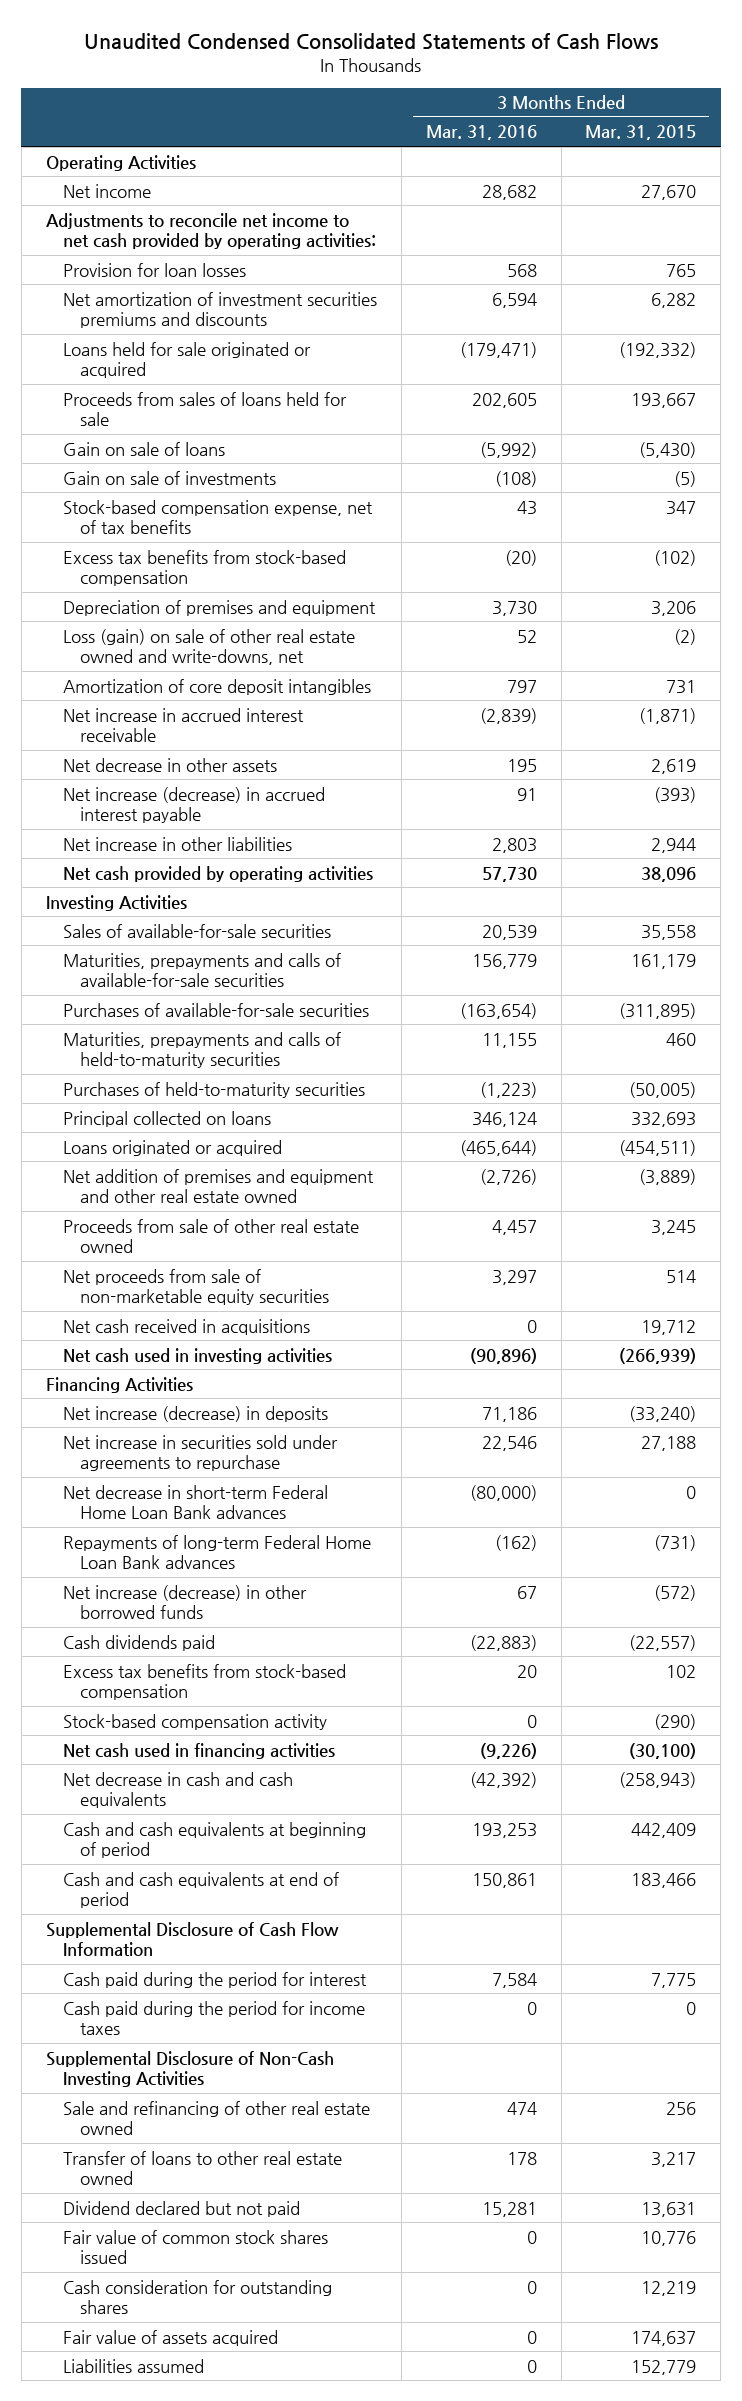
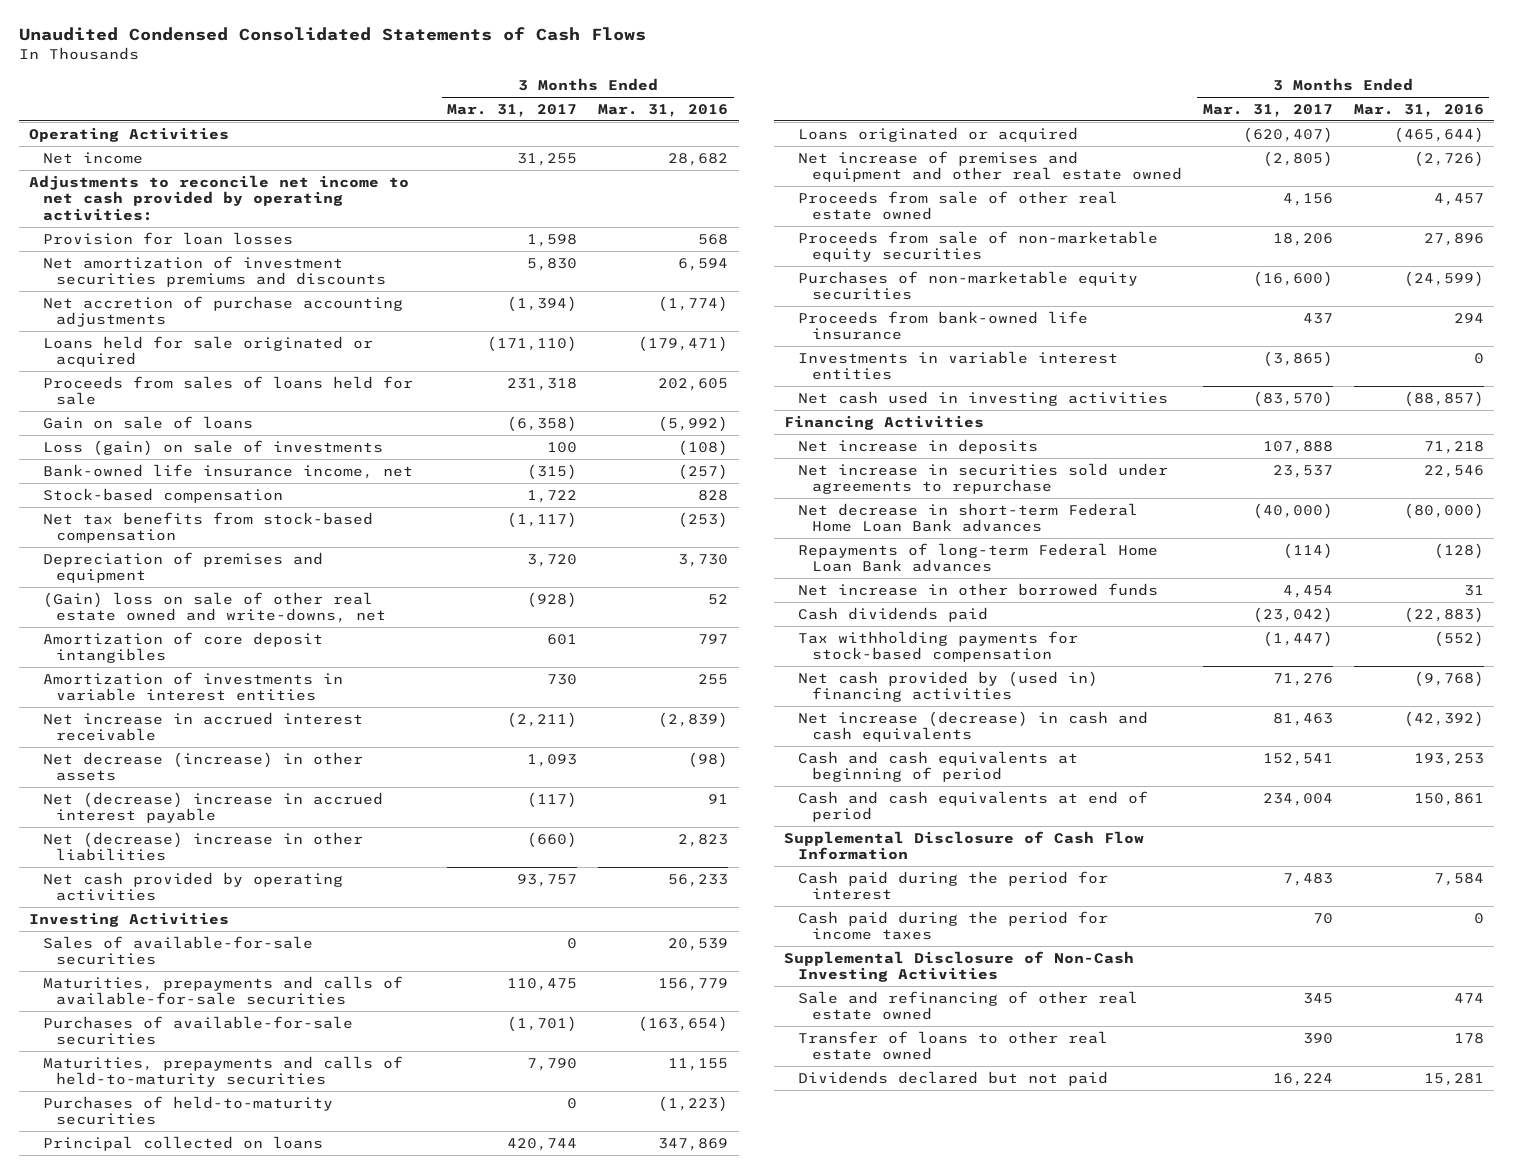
- | 3 Months Ended Mar. 31, 2016 | 3 Months Ended Mar. 31, 2015
+ | 3 Months Ended Mar. 31, 2017 | 3 Months Ended Mar. 31, 2016
+ Net accretion of purchase accounting adjustments | (1,394) | (1,774)
- Gain on sale of investments | (108) | (5)
- Stock-based compensation expense, net of tax benefits | 43 | 347
- Excess tax benefits from stock-based compensation | (20) | (102)
+ Loss (gain) on sale of investments | 100 | (108)
+ Bank-owned life insurance income, net | (315) | (257)
+ Stock-based compensation | 1,722 | 828
+ Net tax benefits from stock-based compensation | (1,117) | (253)
- Loss (gain) on sale of other real estate owned and write-downs, net | 52 | (2)
+ (Gain) loss on sale of other real estate owned and write-downs, net | (928) | 52
+ Amortization of investments in variable interest entities | 730 | 255
- Net decrease in other assets | 195 | 2,619
- Net increase (decrease) in accrued interest payable | 91 | (393)
- Net increase in other liabilities | 2,803 | 2,944
- Net cash provided by operating activities | 57,730 | 38,096
+ Net decrease (increase) in other assets | 1,093 | (98)
+ Net (decrease) increase in accrued interest payable | (117) | 91
+ Net (decrease) increase in other liabilities | (660) | 2,823
+ Net cash provided by operating activities | 93,757 | 56,233
- Principal collected on loans | 346,124 | 332,693
+ Principal collected on loans | 420,744 | 347,869
- Net addition of premises and equipment and other real estate owned | (2,726) | (3,889)
+ Net increase of premises and equipment and other real estate owned | (2,805) | (2,726)
- Net proceeds from sale of non-marketable equity securities | 3,297 | 514
- Net cash received in acquisitions | 0 | 19,712
- Net cash used in investing activities | (90,896) | (266,939)
+ Proceeds from sale of non-marketable equity securities | 18,206 | 27,896
+ Purchases of non-marketable equity securities | (16,600) | (24,599)
+ Proceeds from bank-owned life insurance | 437 | 294
+ Investments in variable interest entities | (3,865) | 0
+ Net cash used in investing activities | (83,570) | (88,857)
- Net increase (decrease) in deposits | 71,186 | (33,240)
+ Net increase in deposits | 107,888 | 71,218
- Repayments of long-term Federal Home Loan Bank advances | (162) | (731)
- Net increase (decrease) in other borrowed funds | 67 | (572)
+ Repayments of long-term Federal Home Loan Bank advances | (114) | (128)
+ Net increase in other borrowed funds | 4,454 | 31
- Excess tax benefits from stock-based compensation | 20 | 102
- Stock-based compensation activity | 0 | (290)
- Net cash used in financing activities | (9,226) | (30,100)
- Net decrease in cash and cash equivalents | (42,392) | (258,943)
+ Tax withholding payments for stock-based compensation | (1,447) | (552)
+ Net cash provided by (used in) financing activities | 71,276 | (9,768)
+ Net increase (decrease) in cash and cash equivalents | 81,463 | (42,392)
- Dividend declared but not paid | 15,281 | 13,631
- Fair value of common stock shares issued | 0 | 10,776
- Cash consideration for outstanding shares | 0 | 12,219
- Fair value of assets acquired | 0 | 174,637
- Liabilities assumed | 0 | 152,779
+ Dividends declared but not paid | 16,224 | 15,281

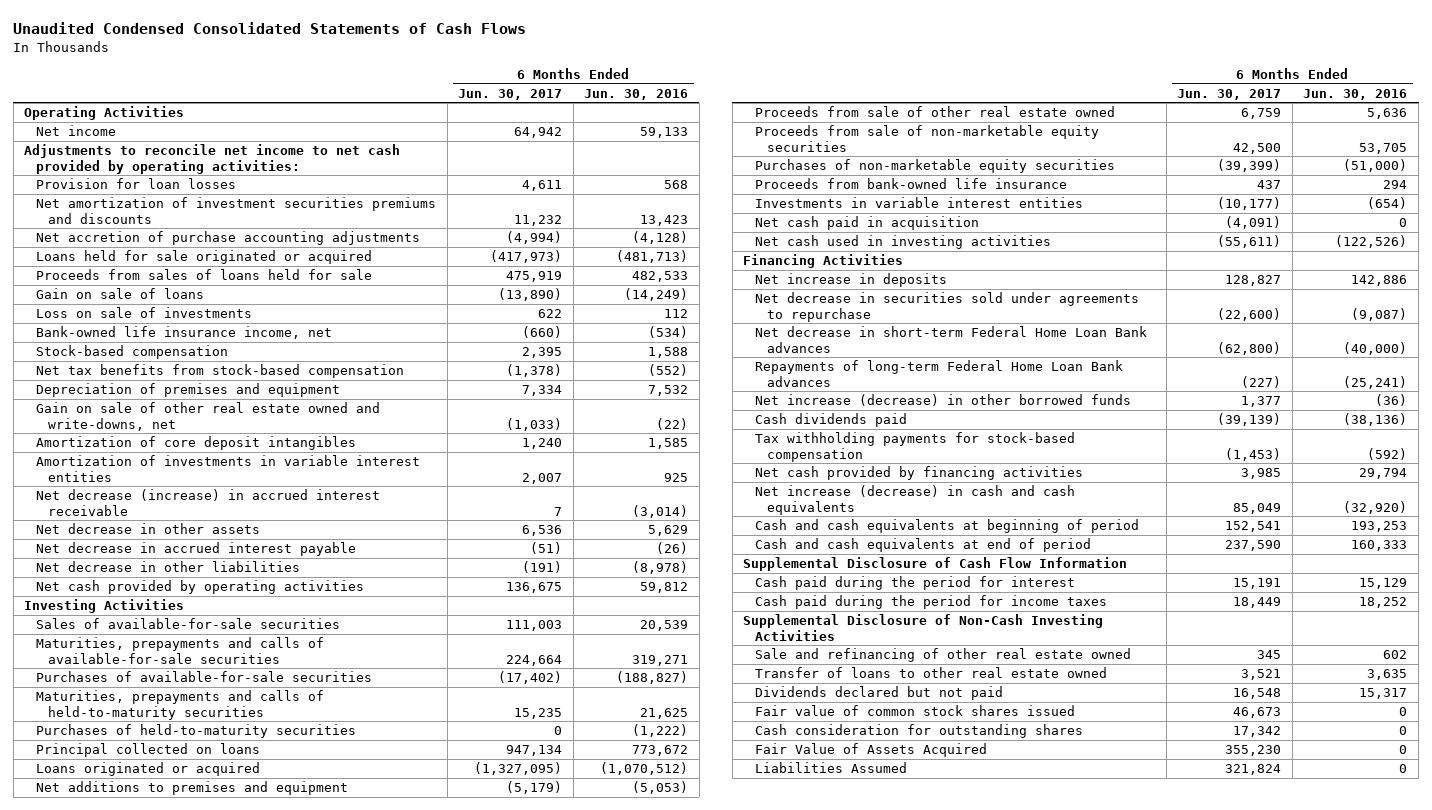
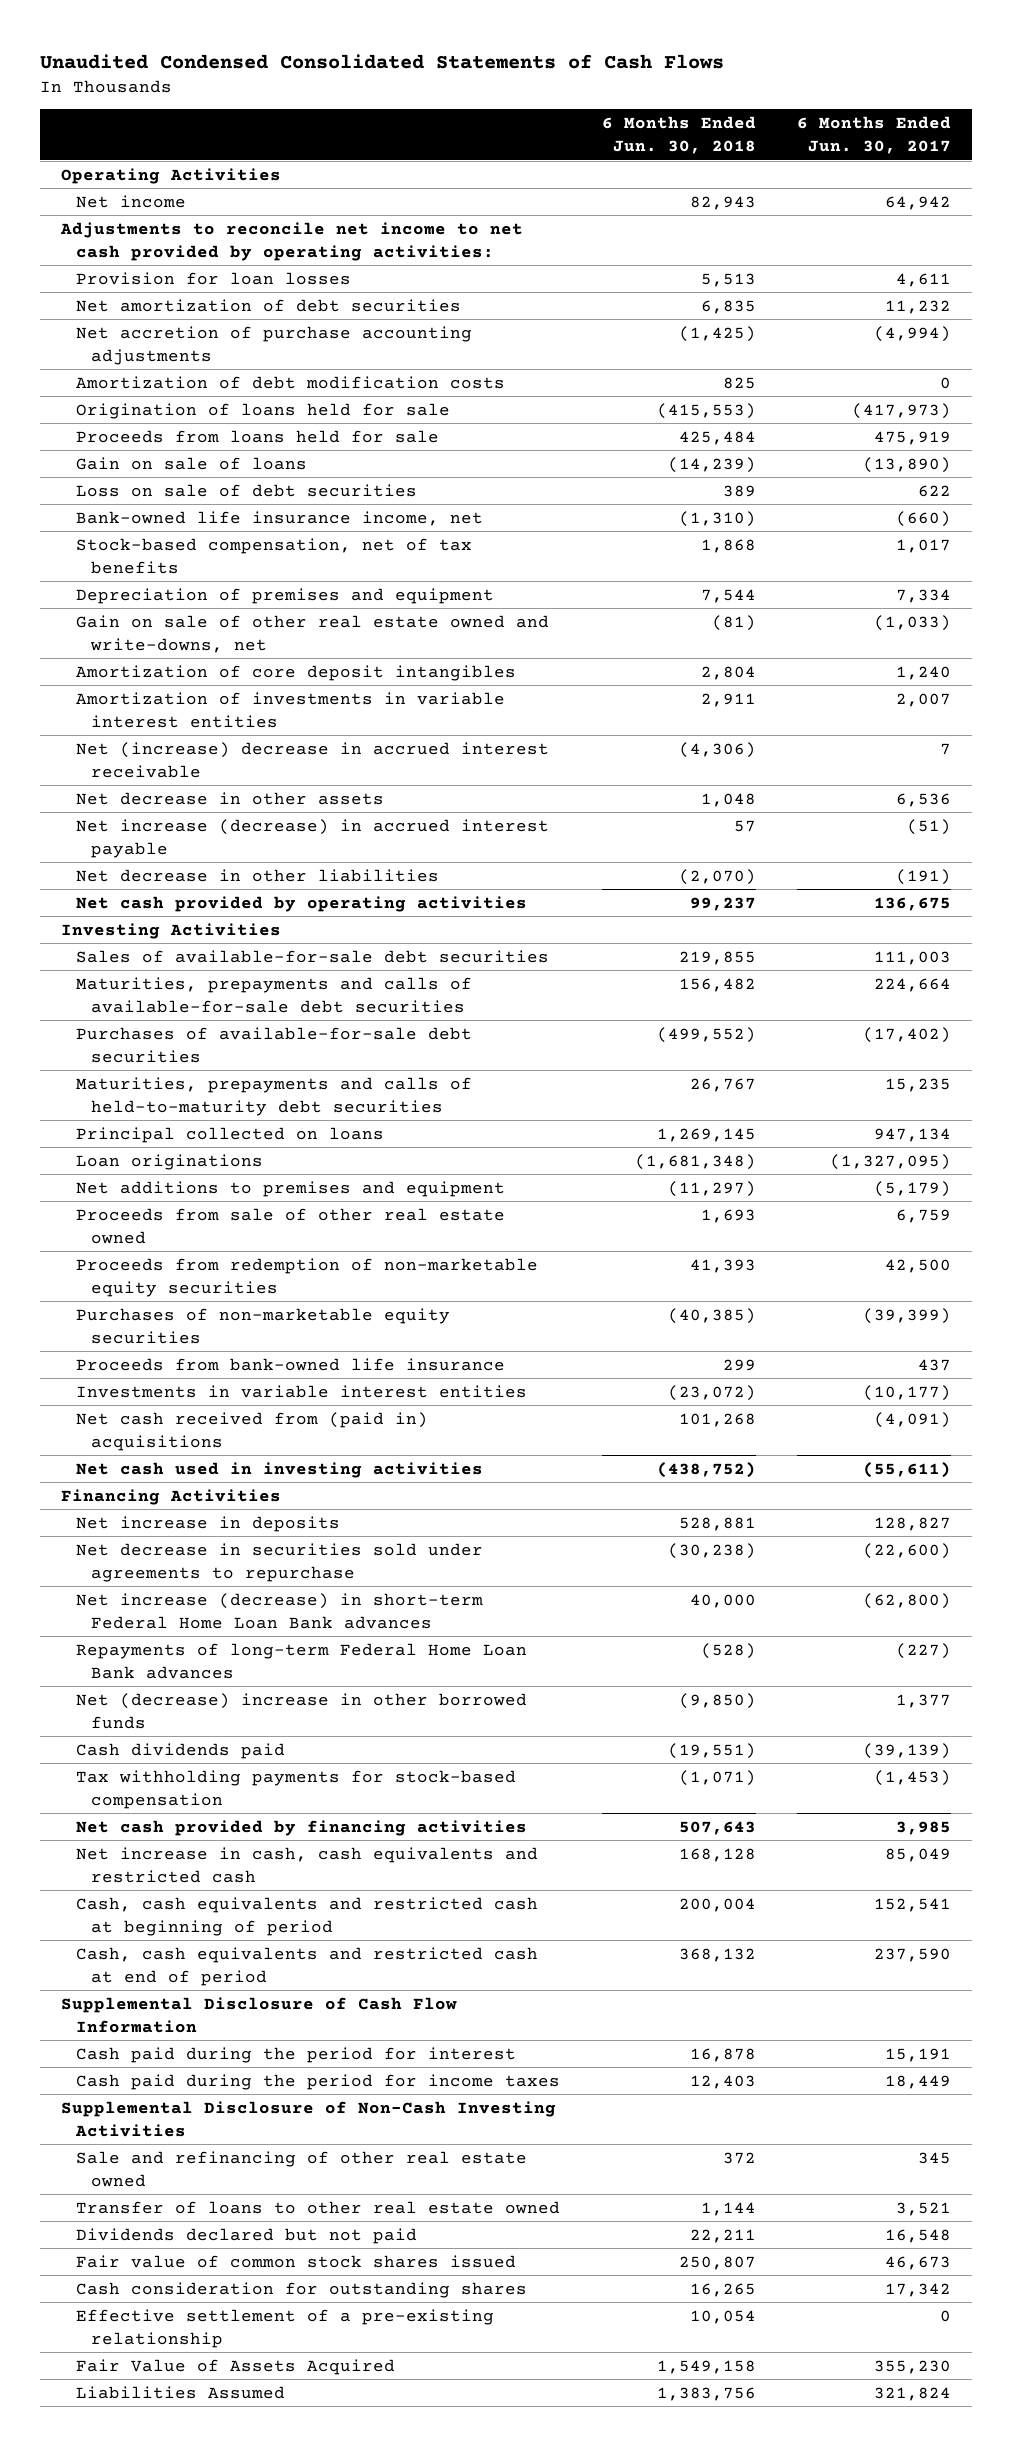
- | 6 Months Ended Jun. 30, 2017 | 6 Months Ended Jun. 30, 2016
+ | 6 Months Ended Jun. 30, 2018 | 6 Months Ended Jun. 30, 2017
- Net amortization of investment securities premiums and discounts | 11,232 | 13,423
+ Net amortization of debt securities | 6,835 | 11,232
- Loans held for sale originated or acquired | (417,973) | (481,713)
- Proceeds from sales of loans held for sale | 475,919 | 482,533
+ Amortization of debt modification costs | 825 | 0
+ Origination of loans held for sale | (415,553) | (417,973)
+ Proceeds from loans held for sale | 425,484 | 475,919
- Loss on sale of investments | 622 | 112
+ Loss on sale of debt securities | 389 | 622
- Stock-based compensation | 2,395 | 1,588
- Net tax benefits from stock-based compensation | (1,378) | (552)
+ Stock-based compensation, net of tax benefits | 1,868 | 1,017
- Net decrease (increase) in accrued interest receivable | 7 | (3,014)
+ Net (increase) decrease in accrued interest receivable | (4,306) | 7
- Net decrease in accrued interest payable | (51) | (26)
+ Net increase (decrease) in accrued interest payable | 57 | (51)
- Sales of available-for-sale securities | 111,003 | 20,539
- Maturities, prepayments and calls of available-for-sale securities | 224,664 | 319,271
- Purchases of available-for-sale securities | (17,402) | (188,827)
- Maturities, prepayments and calls of held-to-maturity securities | 15,235 | 21,625
- Purchases of held-to-maturity securities | 0 | (1,222)
+ Sales of available-for-sale debt securities | 219,855 | 111,003
+ Maturities, prepayments and calls of available-for-sale debt securities | 156,482 | 224,664
+ Purchases of available-for-sale debt securities | (499,552) | (17,402)
+ Maturities, prepayments and calls of held-to-maturity debt securities | 26,767 | 15,235
- Loans originated or acquired | (1,327,095) | (1,070,512)
+ Loan originations | (1,681,348) | (1,327,095)
- Proceeds from sale of non-marketable equity securities | 42,500 | 53,705
+ Proceeds from redemption of non-marketable equity securities | 41,393 | 42,500
- Net cash paid in acquisition | (4,091) | 0
+ Net cash received from (paid in) acquisitions | 101,268 | (4,091)
- Net decrease in short-term Federal Home Loan Bank advances | (62,800) | (40,000)
+ Net increase (decrease) in short-term Federal Home Loan Bank advances | 40,000 | (62,800)
- Net increase (decrease) in other borrowed funds | 1,377 | (36)
+ Net (decrease) increase in other borrowed funds | (9,850) | 1,377
- Net increase (decrease) in cash and cash equivalents | 85,049 | (32,920)
- Cash and cash equivalents at beginning of period | 152,541 | 193,253
- Cash and cash equivalents at end of period | 237,590 | 160,333
+ Net increase in cash, cash equivalents and restricted cash | 168,128 | 85,049
+ Cash, cash equivalents and restricted cash at beginning of period | 200,004 | 152,541
+ Cash, cash equivalents and restricted cash at end of period | 368,132 | 237,590
+ Effective settlement of a pre-existing relationship | 10,054 | 0

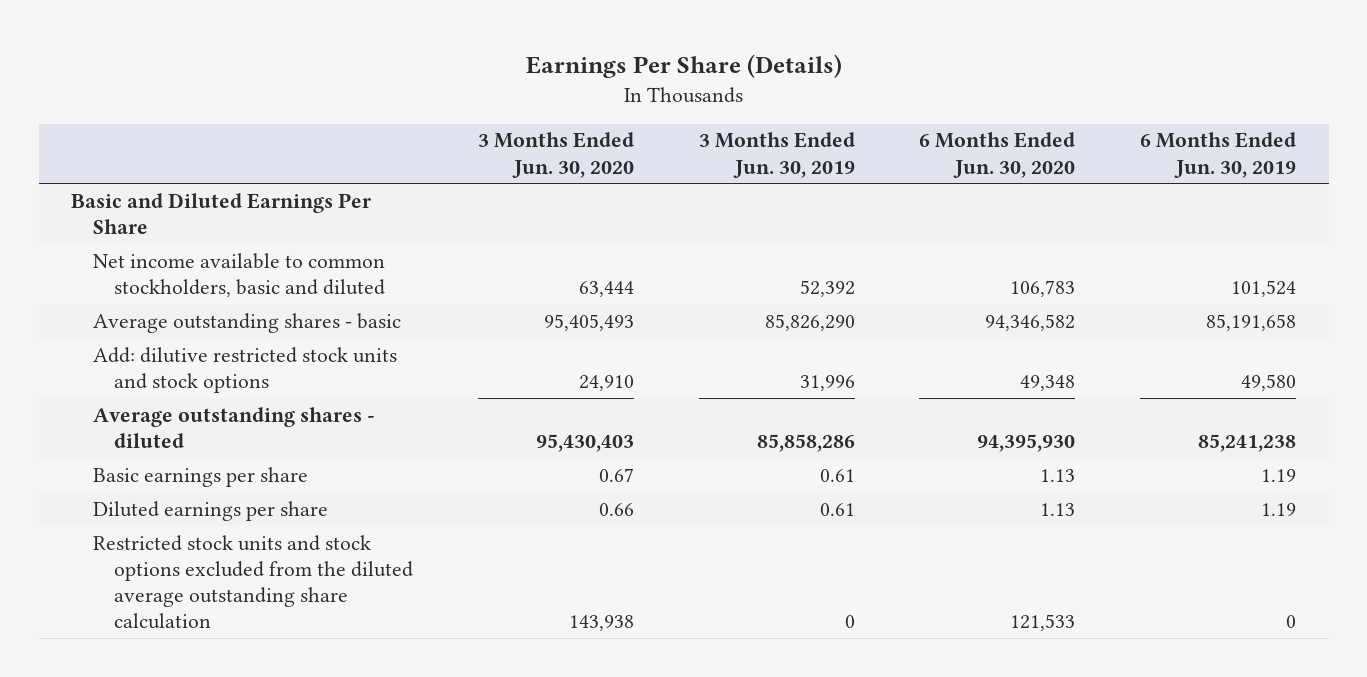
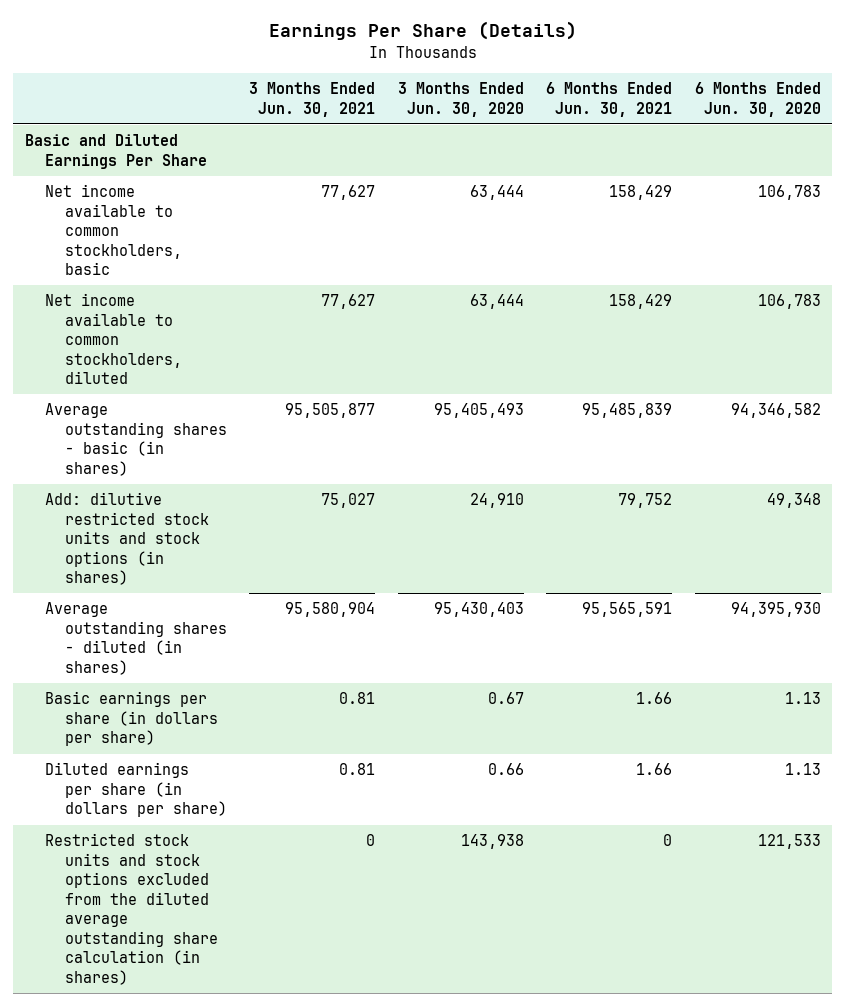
- | 3 Months Ended Jun. 30, 2020 | 3 Months Ended Jun. 30, 2019 | 6 Months Ended Jun. 30, 2020 | 6 Months Ended Jun. 30, 2019
+ | 3 Months Ended Jun. 30, 2021 | 3 Months Ended Jun. 30, 2020 | 6 Months Ended Jun. 30, 2021 | 6 Months Ended Jun. 30, 2020
- Net income available to common stockholders, basic and diluted | 63,444 | 52,392 | 106,783 | 101,524
- Average outstanding shares - basic | 95,405,493 | 85,826,290 | 94,346,582 | 85,191,658
- Add: dilutive restricted stock units and stock options | 24,910 | 31,996 | 49,348 | 49,580
- Average outstanding shares - diluted | 95,430,403 | 85,858,286 | 94,395,930 | 85,241,238
- Basic earnings per share | 0.67 | 0.61 | 1.13 | 1.19
- Diluted earnings per share | 0.66 | 0.61 | 1.13 | 1.19
- Restricted stock units and stock options excluded from the diluted average outstanding share calculation | 143,938 | 0 | 121,533 | 0
+ Net income available to common stockholders, basic | 77,627 | 63,444 | 158,429 | 106,783
+ Net income available to common stockholders, diluted | 77,627 | 63,444 | 158,429 | 106,783
+ Average outstanding shares - basic (in shares) | 95,505,877 | 95,405,493 | 95,485,839 | 94,346,582
+ Add: dilutive restricted stock units and stock options (in shares) | 75,027 | 24,910 | 79,752 | 49,348
+ Average outstanding shares - diluted (in shares) | 95,580,904 | 95,430,403 | 95,565,591 | 94,395,930
+ Basic earnings per share (in dollars per share) | 0.81 | 0.67 | 1.66 | 1.13
+ Diluted earnings per share (in dollars per share) | 0.81 | 0.66 | 1.66 | 1.13
+ Restricted stock units and stock options excluded from the diluted average outstanding share calculation (in shares) | 0 | 143,938 | 0 | 121,533

